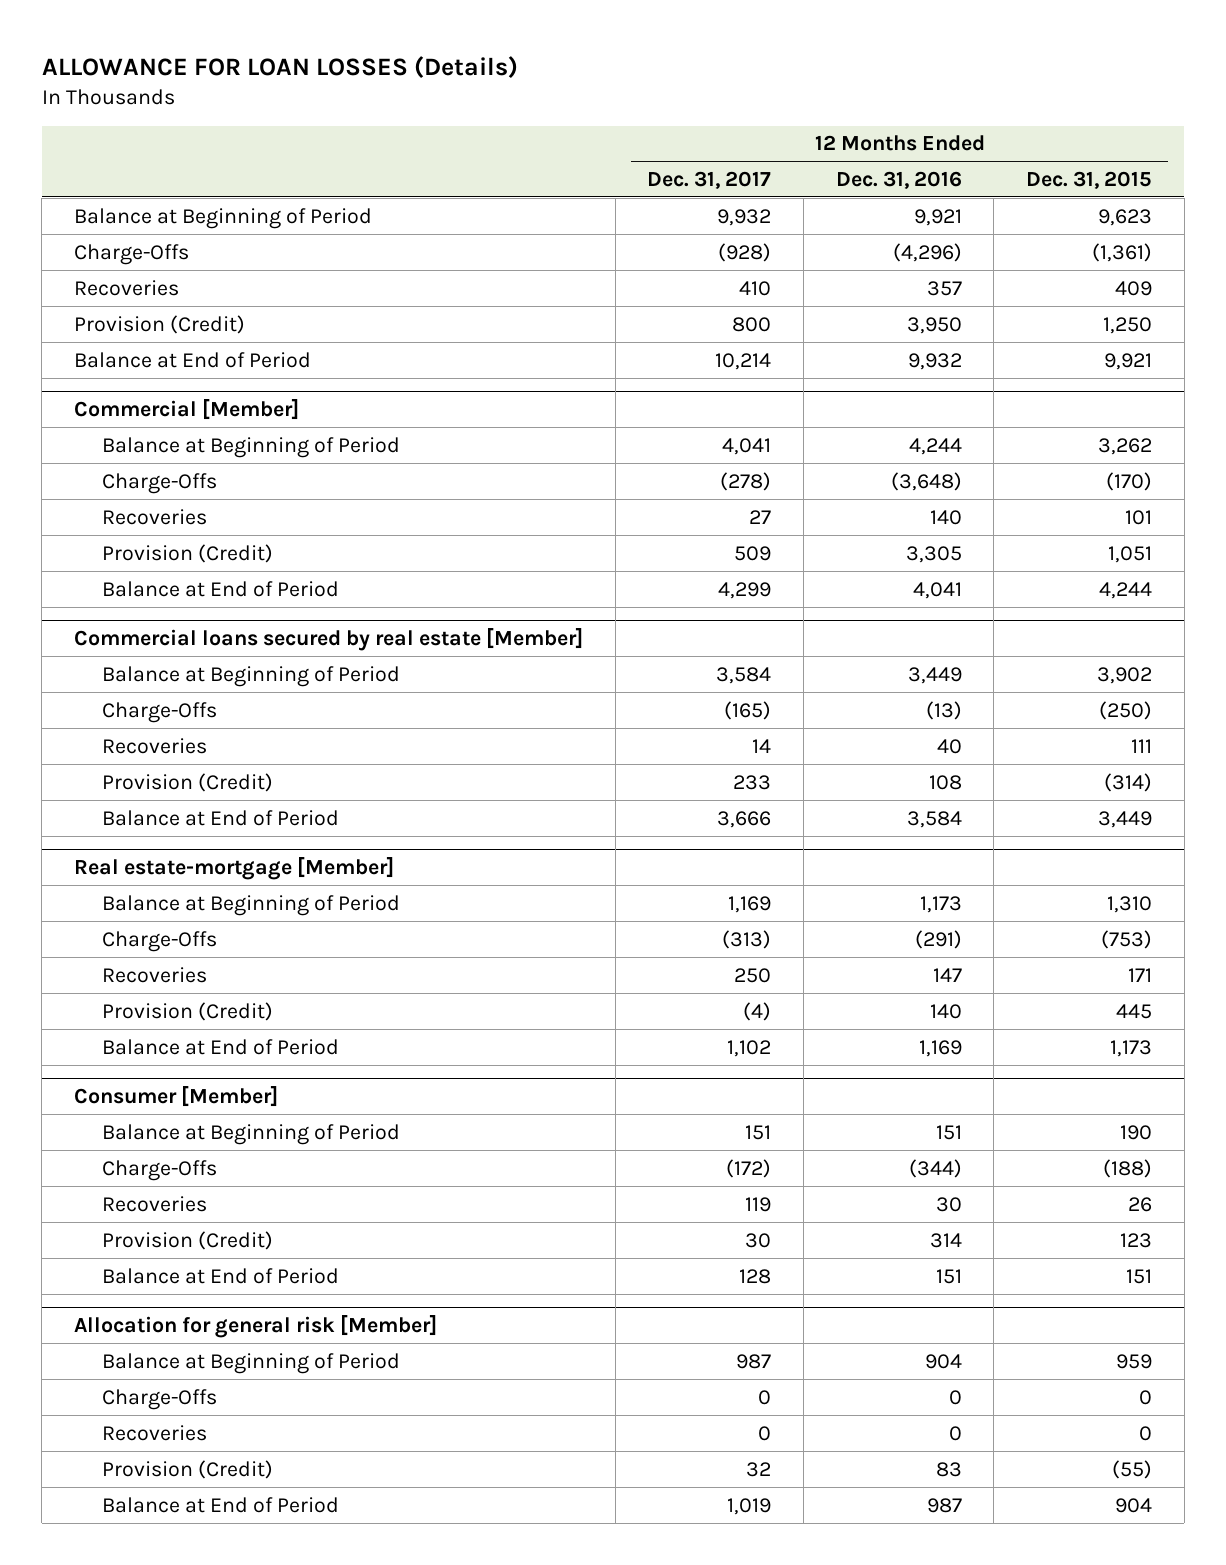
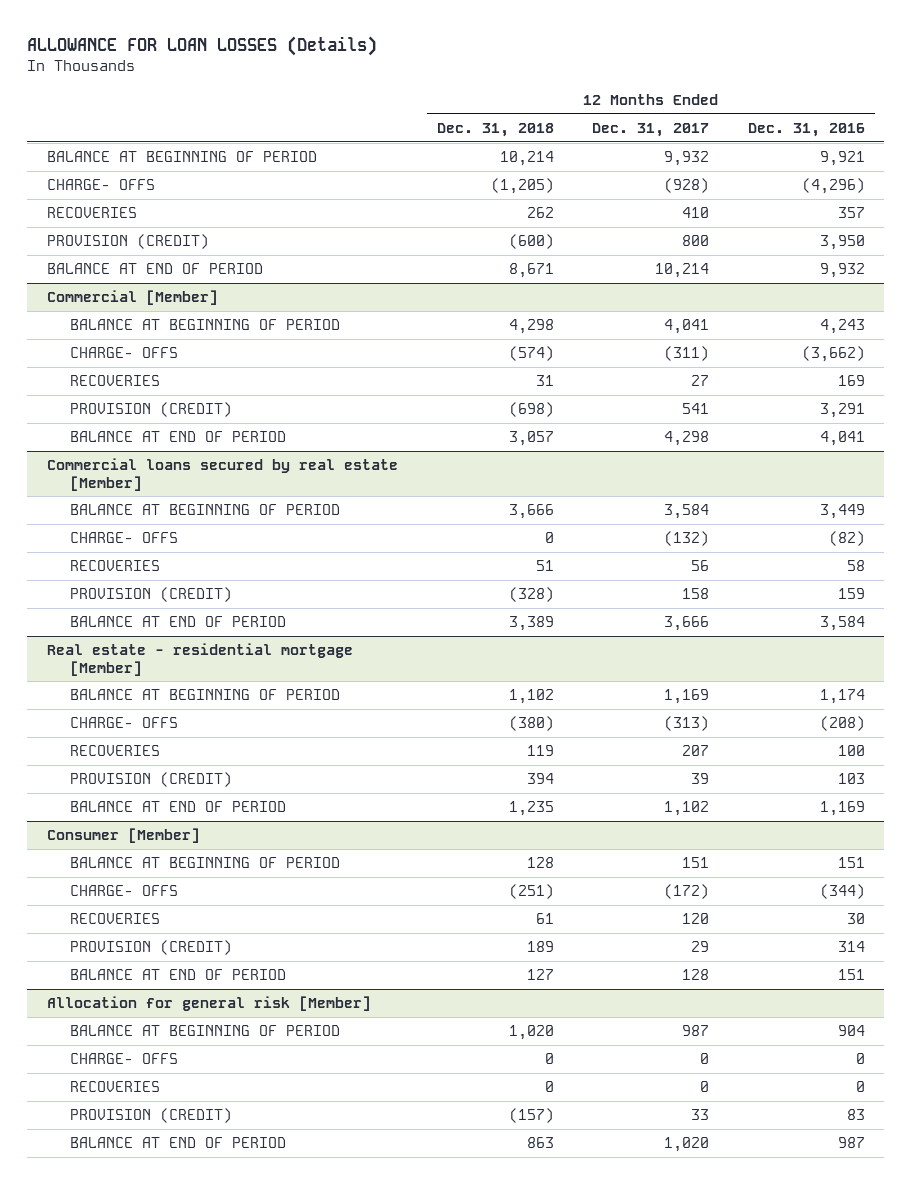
- | 12 Months Ended Dec. 31, 2017 | 12 Months Ended Dec. 31, 2016 | 12 Months Ended Dec. 31, 2015
+ | 12 Months Ended Dec. 31, 2018 | 12 Months Ended Dec. 31, 2017 | 12 Months Ended Dec. 31, 2016
- Balance at Beginning of Period | 9,932 | 9,921 | 9,623
- Charge-Offs | (928) | (4,296) | (1,361)
- Recoveries | 410 | 357 | 409
- Provision (Credit) | 800 | 3,950 | 1,250
- Balance at End of Period | 10,214 | 9,932 | 9,921
+ BALANCE AT BEGINNING OF PERIOD | 10,214 | 9,932 | 9,921
+ CHARGE- OFFS | (1,205) | (928) | (4,296)
+ RECOVERIES | 262 | 410 | 357
+ PROVISION (CREDIT) | (600) | 800 | 3,950
+ BALANCE AT END OF PERIOD | 8,671 | 10,214 | 9,932
@ Commercial [Member]
- Balance at Beginning of Period | 4,041 | 4,244 | 3,262
- Charge-Offs | (278) | (3,648) | (170)
- Recoveries | 27 | 140 | 101
- Provision (Credit) | 509 | 3,305 | 1,051
- Balance at End of Period | 4,299 | 4,041 | 4,244
+ BALANCE AT BEGINNING OF PERIOD | 4,298 | 4,041 | 4,243
+ CHARGE- OFFS | (574) | (311) | (3,662)
+ RECOVERIES | 31 | 27 | 169
+ PROVISION (CREDIT) | (698) | 541 | 3,291
+ BALANCE AT END OF PERIOD | 3,057 | 4,298 | 4,041
@ Commercial loans secured by real estate [Member]
- Balance at Beginning of Period | 3,584 | 3,449 | 3,902
- Charge-Offs | (165) | (13) | (250)
- Recoveries | 14 | 40 | 111
- Provision (Credit) | 233 | 108 | (314)
- Balance at End of Period | 3,666 | 3,584 | 3,449
- Real estate-mortgage [Member]
- Balance at Beginning of Period | 1,169 | 1,173 | 1,310
- Charge-Offs | (313) | (291) | (753)
- Recoveries | 250 | 147 | 171
- Provision (Credit) | (4) | 140 | 445
- Balance at End of Period | 1,102 | 1,169 | 1,173
@ Commercial loans secured by real estate [Member]
+ BALANCE AT BEGINNING OF PERIOD | 3,666 | 3,584 | 3,449
+ CHARGE- OFFS | 0 | (132) | (82)
+ RECOVERIES | 51 | 56 | 58
+ PROVISION (CREDIT) | (328) | 158 | 159
+ BALANCE AT END OF PERIOD | 3,389 | 3,666 | 3,584
+ Real estate - residential mortgage [Member]
+ BALANCE AT BEGINNING OF PERIOD | 1,102 | 1,169 | 1,174
+ CHARGE- OFFS | (380) | (313) | (208)
+ RECOVERIES | 119 | 207 | 100
+ PROVISION (CREDIT) | 394 | 39 | 103
+ BALANCE AT END OF PERIOD | 1,235 | 1,102 | 1,169
@ Consumer [Member]
- Balance at Beginning of Period | 151 | 151 | 190
- Charge-Offs | (172) | (344) | (188)
- Recoveries | 119 | 30 | 26
- Provision (Credit) | 30 | 314 | 123
- Balance at End of Period | 128 | 151 | 151
+ BALANCE AT BEGINNING OF PERIOD | 128 | 151 | 151
+ CHARGE- OFFS | (251) | (172) | (344)
+ RECOVERIES | 61 | 120 | 30
+ PROVISION (CREDIT) | 189 | 29 | 314
+ BALANCE AT END OF PERIOD | 127 | 128 | 151
@ Allocation for general risk [Member]
- Balance at Beginning of Period | 987 | 904 | 959
- Charge-Offs | 0 | 0 | 0
- Recoveries | 0 | 0 | 0
- Provision (Credit) | 32 | 83 | (55)
- Balance at End of Period | 1,019 | 987 | 904
+ BALANCE AT BEGINNING OF PERIOD | 1,020 | 987 | 904
+ CHARGE- OFFS | 0 | 0 | 0
+ RECOVERIES | 0 | 0 | 0
+ PROVISION (CREDIT) | (157) | 33 | 83
+ BALANCE AT END OF PERIOD | 863 | 1,020 | 987

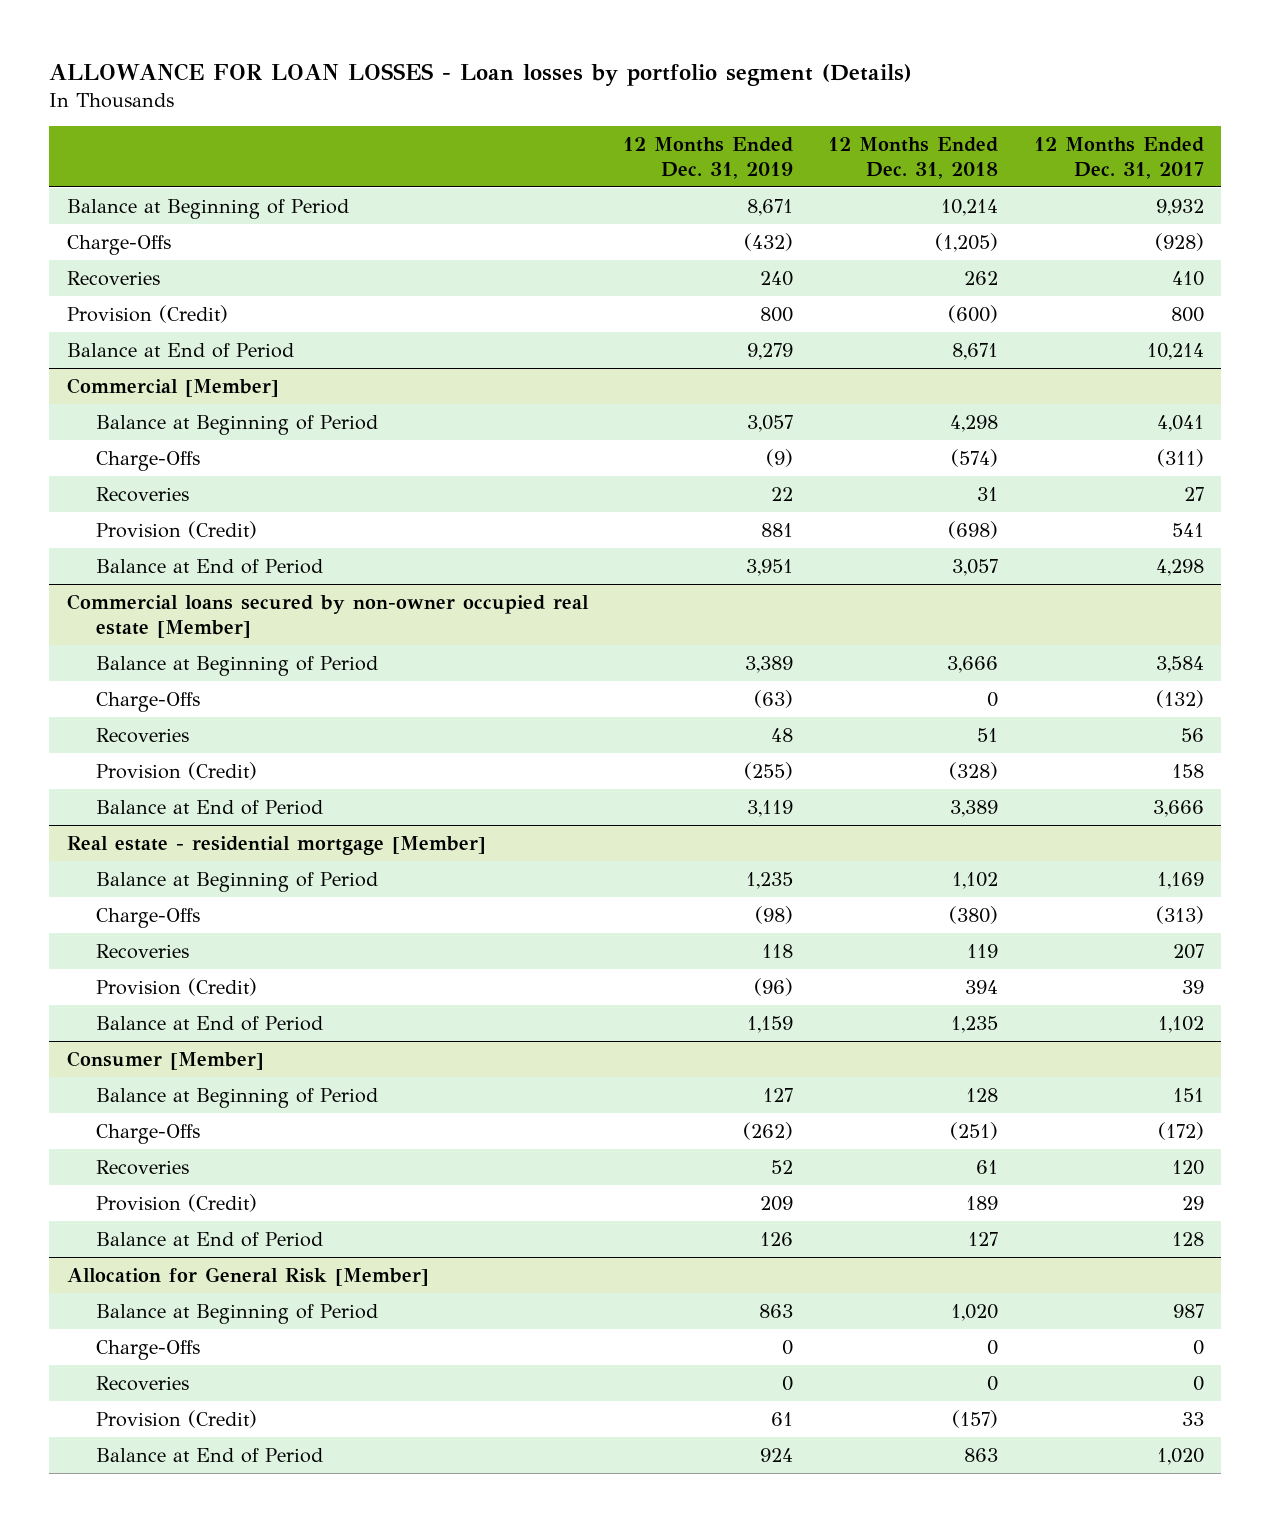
- ALLOWANCE FOR LOAN LOSSES (Details)
+ ALLOWANCE FOR LOAN LOSSES - Loan losses by portfolio segment (Details)
- | 12 Months Ended Dec. 31, 2018 | 12 Months Ended Dec. 31, 2017 | 12 Months Ended Dec. 31, 2016
+ | 12 Months Ended Dec. 31, 2019 | 12 Months Ended Dec. 31, 2018 | 12 Months Ended Dec. 31, 2017
- BALANCE AT BEGINNING OF PERIOD | 10,214 | 9,932 | 9,921
- CHARGE- OFFS | (1,205) | (928) | (4,296)
- RECOVERIES | 262 | 410 | 357
- PROVISION (CREDIT) | (600) | 800 | 3,950
- BALANCE AT END OF PERIOD | 8,671 | 10,214 | 9,932
+ Balance at Beginning of Period | 8,671 | 10,214 | 9,932
+ Charge-Offs | (432) | (1,205) | (928)
+ Recoveries | 240 | 262 | 410
+ Provision (Credit) | 800 | (600) | 800
+ Balance at End of Period | 9,279 | 8,671 | 10,214
@ Commercial [Member]
- BALANCE AT BEGINNING OF PERIOD | 4,298 | 4,041 | 4,243
- CHARGE- OFFS | (574) | (311) | (3,662)
- RECOVERIES | 31 | 27 | 169
- PROVISION (CREDIT) | (698) | 541 | 3,291
- BALANCE AT END OF PERIOD | 3,057 | 4,298 | 4,041
- Commercial loans secured by real estate [Member]
- BALANCE AT BEGINNING OF PERIOD | 3,666 | 3,584 | 3,449
- CHARGE- OFFS | 0 | (132) | (82)
- RECOVERIES | 51 | 56 | 58
- PROVISION (CREDIT) | (328) | 158 | 159
- BALANCE AT END OF PERIOD | 3,389 | 3,666 | 3,584
@ Commercial [Member]
+ Balance at Beginning of Period | 3,057 | 4,298 | 4,041
+ Charge-Offs | (9) | (574) | (311)
+ Recoveries | 22 | 31 | 27
+ Provision (Credit) | 881 | (698) | 541
+ Balance at End of Period | 3,951 | 3,057 | 4,298
+ Commercial loans secured by non-owner occupied real estate [Member]
+ Balance at Beginning of Period | 3,389 | 3,666 | 3,584
+ Charge-Offs | (63) | 0 | (132)
+ Recoveries | 48 | 51 | 56
+ Provision (Credit) | (255) | (328) | 158
+ Balance at End of Period | 3,119 | 3,389 | 3,666
@ Real estate - residential mortgage [Member]
- BALANCE AT BEGINNING OF PERIOD | 1,102 | 1,169 | 1,174
- CHARGE- OFFS | (380) | (313) | (208)
- RECOVERIES | 119 | 207 | 100
- PROVISION (CREDIT) | 394 | 39 | 103
- BALANCE AT END OF PERIOD | 1,235 | 1,102 | 1,169
+ Balance at Beginning of Period | 1,235 | 1,102 | 1,169
+ Charge-Offs | (98) | (380) | (313)
+ Recoveries | 118 | 119 | 207
+ Provision (Credit) | (96) | 394 | 39
+ Balance at End of Period | 1,159 | 1,235 | 1,102
@ Consumer [Member]
- BALANCE AT BEGINNING OF PERIOD | 128 | 151 | 151
- CHARGE- OFFS | (251) | (172) | (344)
- RECOVERIES | 61 | 120 | 30
- PROVISION (CREDIT) | 189 | 29 | 314
- BALANCE AT END OF PERIOD | 127 | 128 | 151
- Allocation for general risk [Member]
- BALANCE AT BEGINNING OF PERIOD | 1,020 | 987 | 904
- CHARGE- OFFS | 0 | 0 | 0
- RECOVERIES | 0 | 0 | 0
- PROVISION (CREDIT) | (157) | 33 | 83
- BALANCE AT END OF PERIOD | 863 | 1,020 | 987
@ Consumer [Member]
+ Balance at Beginning of Period | 127 | 128 | 151
+ Charge-Offs | (262) | (251) | (172)
+ Recoveries | 52 | 61 | 120
+ Provision (Credit) | 209 | 189 | 29
+ Balance at End of Period | 126 | 127 | 128
+ Allocation for General Risk [Member]
+ Balance at Beginning of Period | 863 | 1,020 | 987
+ Charge-Offs | 0 | 0 | 0
+ Recoveries | 0 | 0 | 0
+ Provision (Credit) | 61 | (157) | 33
+ Balance at End of Period | 924 | 863 | 1,020

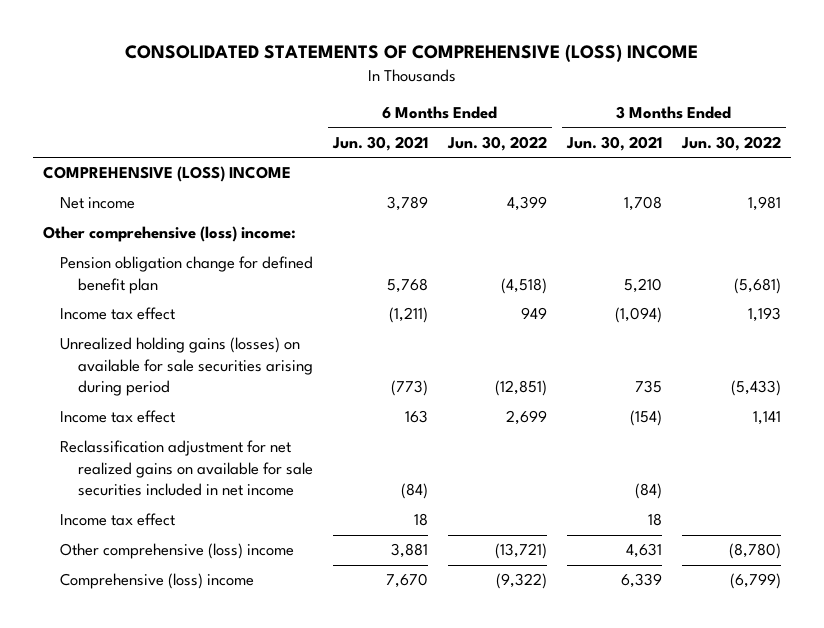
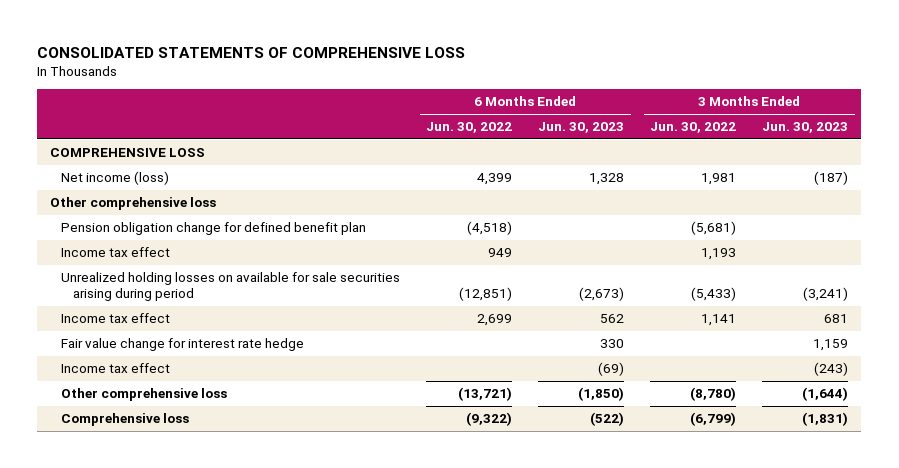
- CONSOLIDATED STATEMENTS OF COMPREHENSIVE (LOSS) INCOME
+ CONSOLIDATED STATEMENTS OF COMPREHENSIVE LOSS
- | 6 Months Ended Jun. 30, 2021 | 6 Months Ended Jun. 30, 2022 | 3 Months Ended Jun. 30, 2021 | 3 Months Ended Jun. 30, 2022
+ | 6 Months Ended Jun. 30, 2022 | 6 Months Ended Jun. 30, 2023 | 3 Months Ended Jun. 30, 2022 | 3 Months Ended Jun. 30, 2023
- COMPREHENSIVE (LOSS) INCOME
- Net income | 3,789 | 4,399 | 1,708 | 1,981
- Other comprehensive (loss) income:
+ COMPREHENSIVE LOSS
+ Net income (loss) | 4,399 | 1,328 | 1,981 | (187)
+ Other comprehensive loss
- Unrealized holding gains (losses) on available for sale securities arising during period | (773) | (12,851) | 735 | (5,433)
+ Unrealized holding losses on available for sale securities arising during period | (12,851) | (2,673) | (5,433) | (3,241)
- Reclassification adjustment for net realized gains on available for sale securities included in net income | (84) | | (84) |
+ Fair value change for interest rate hedge | | 330 | | 1,159
- Other comprehensive (loss) income | 3,881 | (13,721) | 4,631 | (8,780)
- Comprehensive (loss) income | 7,670 | (9,322) | 6,339 | (6,799)
+ Other comprehensive loss | (13,721) | (1,850) | (8,780) | (1,644)
+ Comprehensive loss | (9,322) | (522) | (6,799) | (1,831)

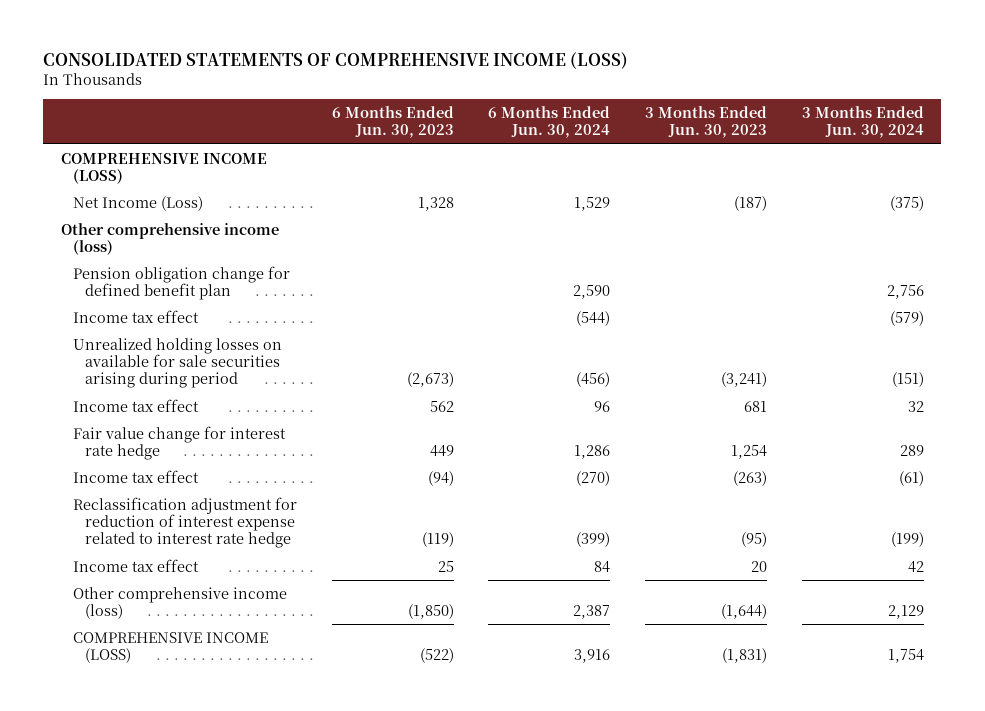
- CONSOLIDATED STATEMENTS OF COMPREHENSIVE LOSS
+ CONSOLIDATED STATEMENTS OF COMPREHENSIVE INCOME (LOSS)
- | 6 Months Ended Jun. 30, 2022 | 6 Months Ended Jun. 30, 2023 | 3 Months Ended Jun. 30, 2022 | 3 Months Ended Jun. 30, 2023
+ | 6 Months Ended Jun. 30, 2023 | 6 Months Ended Jun. 30, 2024 | 3 Months Ended Jun. 30, 2023 | 3 Months Ended Jun. 30, 2024
- COMPREHENSIVE LOSS
- Net income (loss) | 4,399 | 1,328 | 1,981 | (187)
- Other comprehensive loss
+ COMPREHENSIVE INCOME (LOSS)
+ Net Income (Loss) | 1,328 | 1,529 | (187) | (375)
+ Other comprehensive income (loss)
- Fair value change for interest rate hedge | | 330 | | 1,159
- Income tax effect | | (69) | | (243)
- Other comprehensive loss | (13,721) | (1,850) | (8,780) | (1,644)
- Comprehensive loss | (9,322) | (522) | (6,799) | (1,831)
+ Fair value change for interest rate hedge | 449 | 1,286 | 1,254 | 289
+ Income tax effect | (94) | (270) | (263) | (61)
+ Reclassification adjustment for reduction of interest expense related to interest rate hedge | (119) | (399) | (95) | (199)
+ Income tax effect | 25 | 84 | 20 | 42
+ Other comprehensive income (loss) | (1,850) | 2,387 | (1,644) | 2,129
+ COMPREHENSIVE INCOME (LOSS) | (522) | 3,916 | (1,831) | 1,754

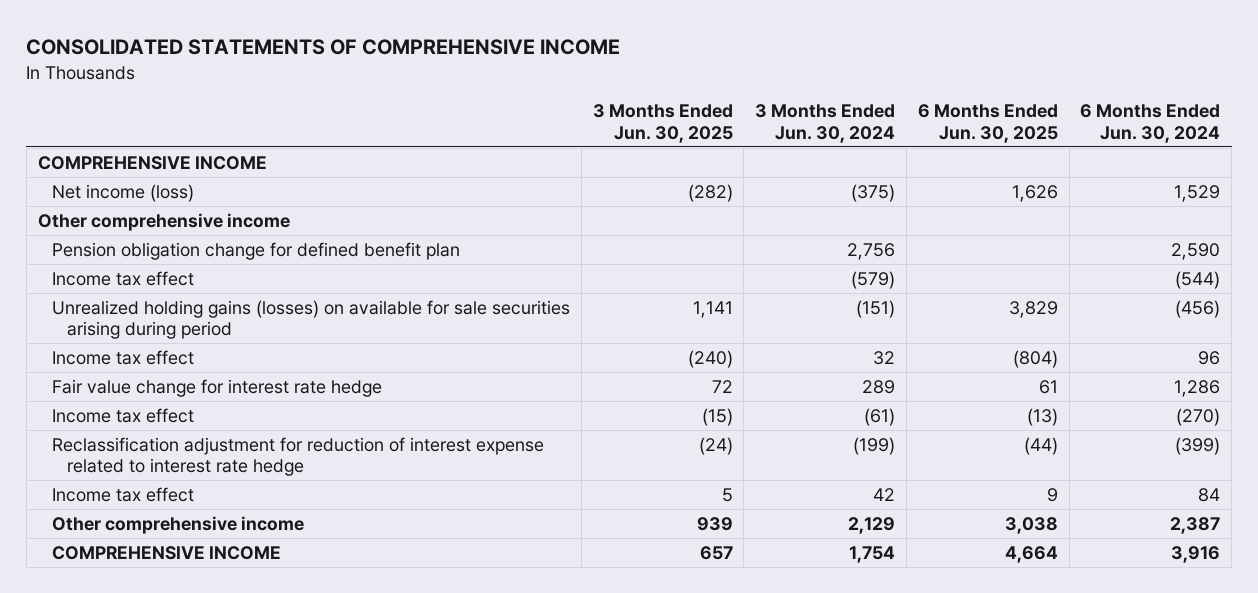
- CONSOLIDATED STATEMENTS OF COMPREHENSIVE INCOME (LOSS)
+ CONSOLIDATED STATEMENTS OF COMPREHENSIVE INCOME
- | 6 Months Ended Jun. 30, 2023 | 6 Months Ended Jun. 30, 2024 | 3 Months Ended Jun. 30, 2023 | 3 Months Ended Jun. 30, 2024
+ | 3 Months Ended Jun. 30, 2025 | 3 Months Ended Jun. 30, 2024 | 6 Months Ended Jun. 30, 2025 | 6 Months Ended Jun. 30, 2024
- COMPREHENSIVE INCOME (LOSS)
- Net Income (Loss) | 1,328 | 1,529 | (187) | (375)
- Other comprehensive income (loss)
+ COMPREHENSIVE INCOME
+ Net income (loss) | (282) | (375) | 1,626 | 1,529
+ Other comprehensive income
- Unrealized holding losses on available for sale securities arising during period | (2,673) | (456) | (3,241) | (151)
+ Unrealized holding gains (losses) on available for sale securities arising during period | 1,141 | (151) | 3,829 | (456)
- Other comprehensive income (loss) | (1,850) | 2,387 | (1,644) | 2,129
- COMPREHENSIVE INCOME (LOSS) | (522) | 3,916 | (1,831) | 1,754
+ Other comprehensive income | 939 | 2,129 | 3,038 | 2,387
+ COMPREHENSIVE INCOME | 657 | 1,754 | 4,664 | 3,916

